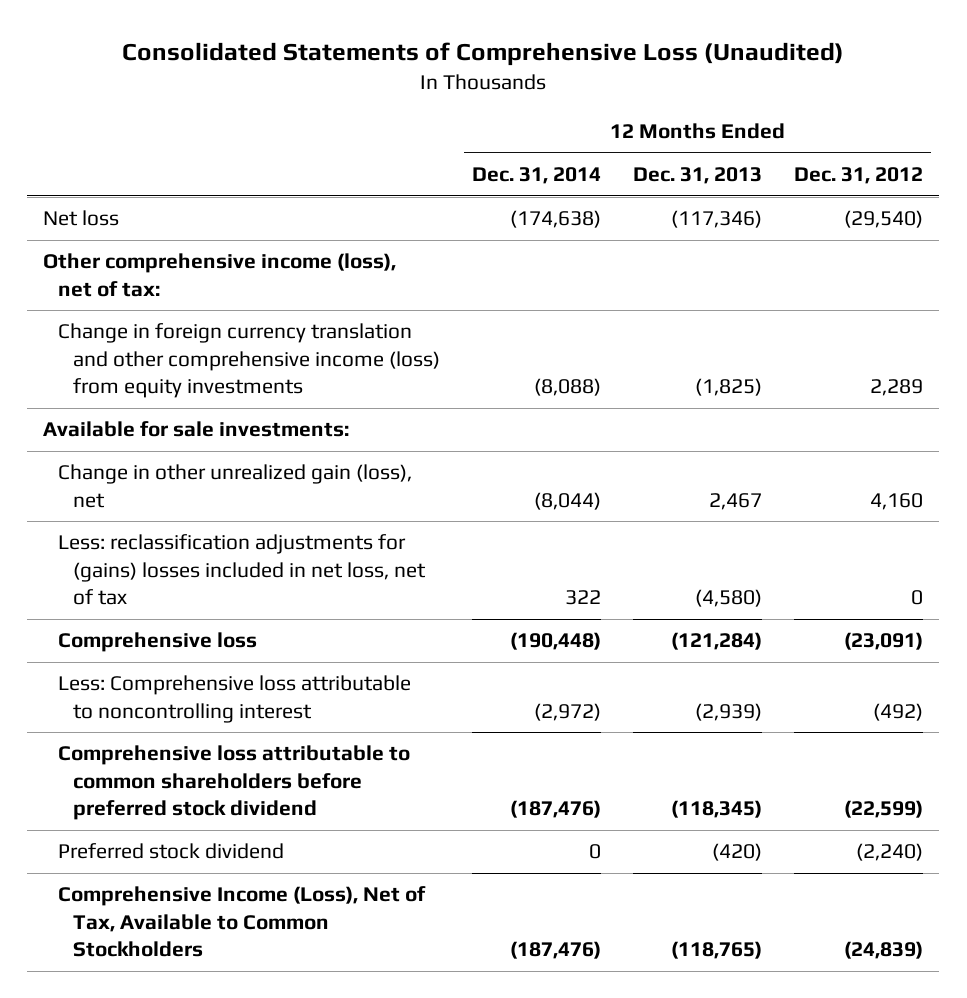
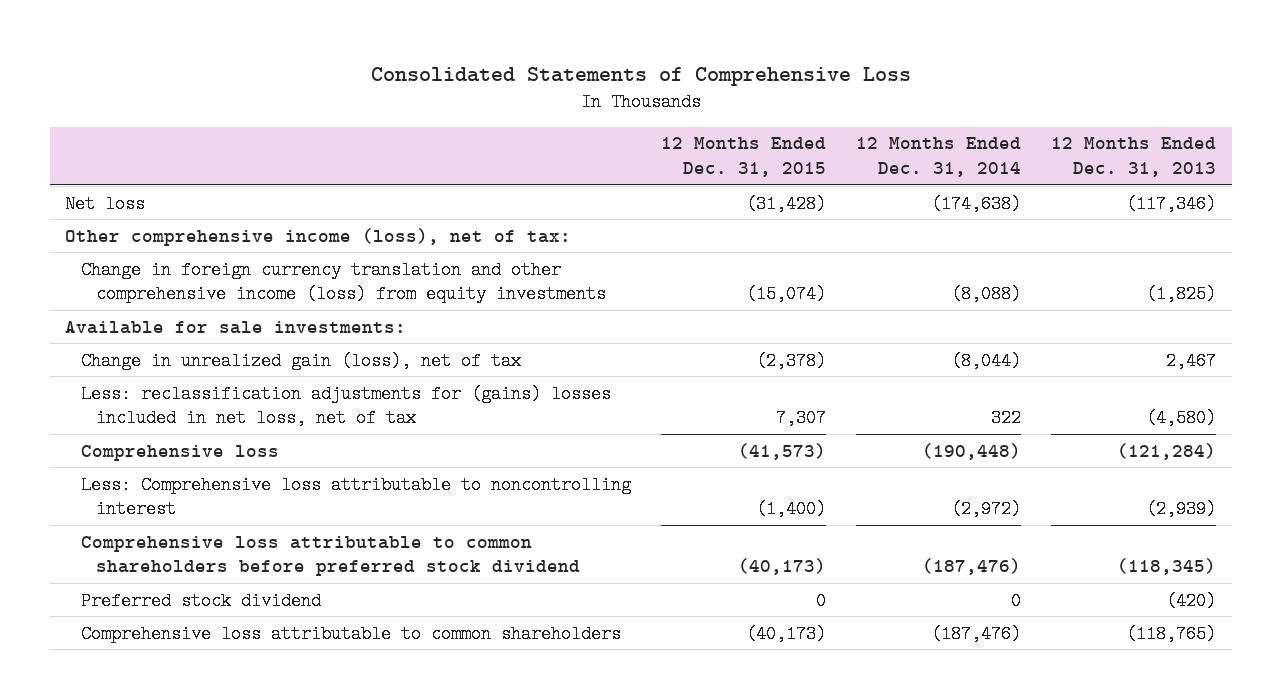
- Consolidated Statements of Comprehensive Loss (Unaudited)
+ Consolidated Statements of Comprehensive Loss
- | 12 Months Ended Dec. 31, 2014 | 12 Months Ended Dec. 31, 2013 | 12 Months Ended Dec. 31, 2012
+ | 12 Months Ended Dec. 31, 2015 | 12 Months Ended Dec. 31, 2014 | 12 Months Ended Dec. 31, 2013
- Change in other unrealized gain (loss), net | (8,044) | 2,467 | 4,160
+ Change in unrealized gain (loss), net of tax | (2,378) | (8,044) | 2,467
- Comprehensive Income (Loss), Net of Tax, Available to Common Stockholders | (187,476) | (118,765) | (24,839)
+ Comprehensive loss attributable to common shareholders | (40,173) | (187,476) | (118,765)

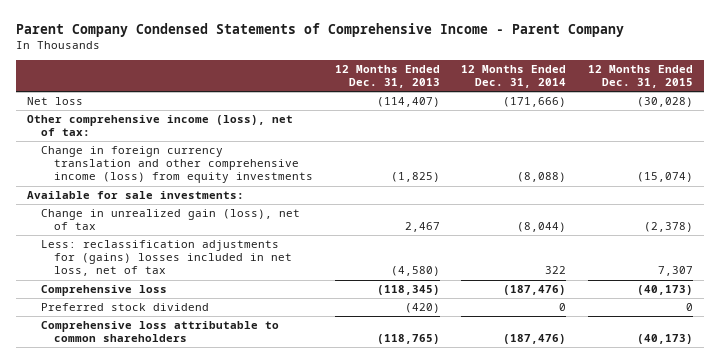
- Consolidated Statements of Comprehensive Loss
+ Parent Company Condensed Statements of Comprehensive Income - Parent Company
- | 12 Months Ended Dec. 31, 2015 | 12 Months Ended Dec. 31, 2014 | 12 Months Ended Dec. 31, 2013
+ | 12 Months Ended Dec. 31, 2013 | 12 Months Ended Dec. 31, 2014 | 12 Months Ended Dec. 31, 2015
- Net loss | (31,428) | (174,638) | (117,346)
+ Net loss | (114,407) | (171,666) | (30,028)
- Comprehensive loss | (41,573) | (190,448) | (121,284)
- Less: Comprehensive loss attributable to noncontrolling interest | (1,400) | (2,972) | (2,939)
- Comprehensive loss attributable to common shareholders before preferred stock dividend | (40,173) | (187,476) | (118,345)
+ Comprehensive loss | (118,345) | (187,476) | (40,173)

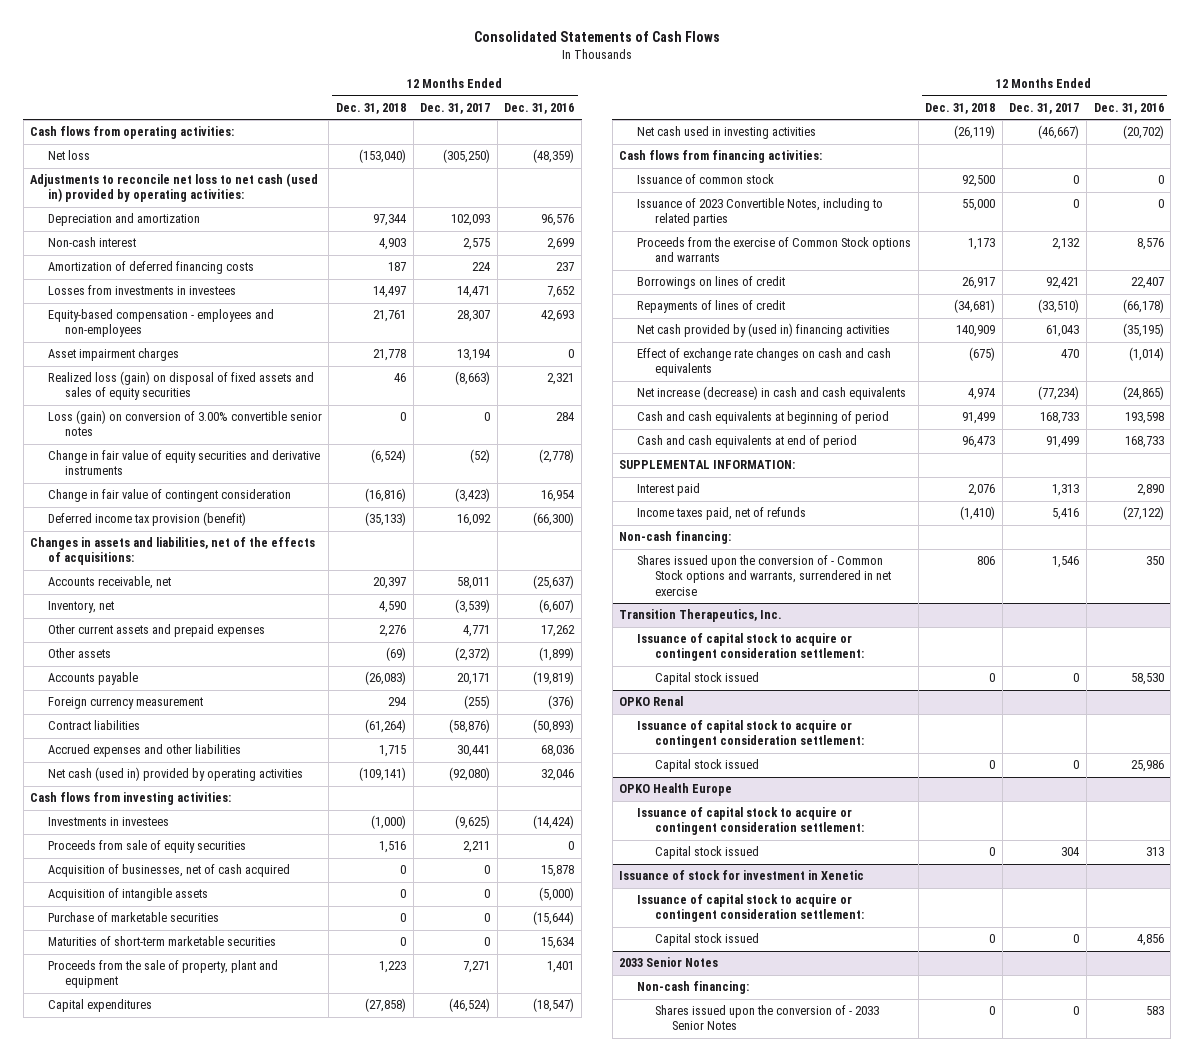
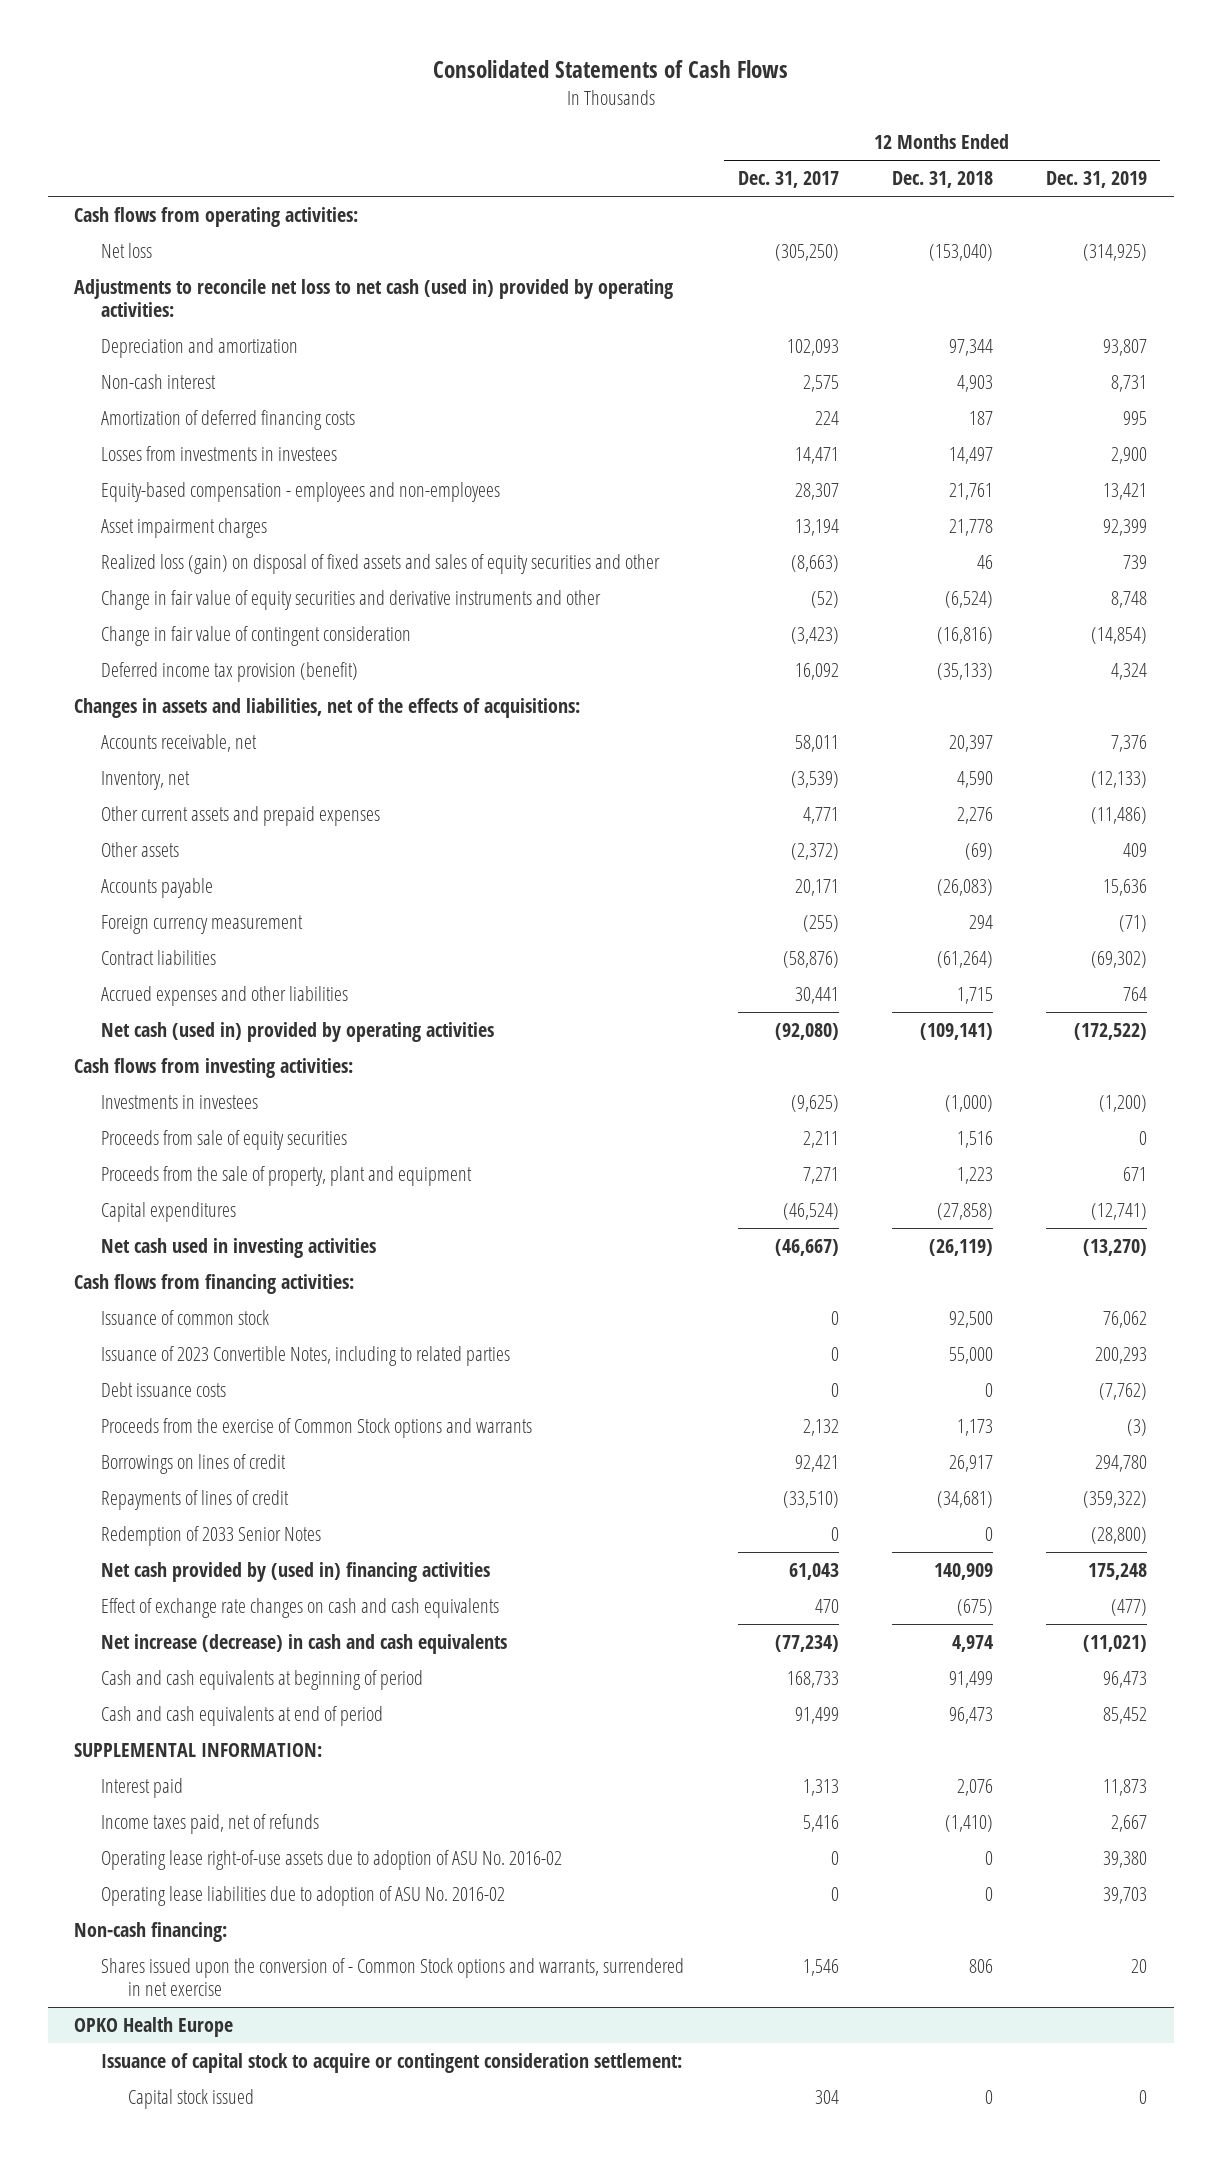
- | 12 Months Ended Dec. 31, 2018 | 12 Months Ended Dec. 31, 2017 | 12 Months Ended Dec. 31, 2016
+ | 12 Months Ended Dec. 31, 2017 | 12 Months Ended Dec. 31, 2018 | 12 Months Ended Dec. 31, 2019
- Realized loss (gain) on disposal of fixed assets and sales of equity securities | 46 | (8,663) | 2,321
- Loss (gain) on conversion of 3.00% convertible senior notes | 0 | 0 | 284
- Change in fair value of equity securities and derivative instruments | (6,524) | (52) | (2,778)
+ Realized loss (gain) on disposal of fixed assets and sales of equity securities and other | (8,663) | 46 | 739
+ Change in fair value of equity securities and derivative instruments and other | (52) | (6,524) | 8,748
- Acquisition of businesses, net of cash acquired | 0 | 0 | 15,878
- Acquisition of intangible assets | 0 | 0 | (5,000)
- Purchase of marketable securities | 0 | 0 | (15,644)
- Maturities of short-term marketable securities | 0 | 0 | 15,634
+ Debt issuance costs | 0 | 0 | (7,762)
+ Redemption of 2033 Senior Notes | 0 | 0 | (28,800)
+ Operating lease right-of-use assets due to adoption of ASU No. 2016-02 | 0 | 0 | 39,380
+ Operating lease liabilities due to adoption of ASU No. 2016-02 | 0 | 0 | 39,703
- Transition Therapeutics, Inc.
- Issuance of capital stock to acquire or contingent consideration settlement:
- Capital stock issued | 0 | 0 | 58,530
- OPKO Renal
- Issuance of capital stock to acquire or contingent consideration settlement:
- Capital stock issued | 0 | 0 | 25,986
- Issuance of stock for investment in Xenetic
- Issuance of capital stock to acquire or contingent consideration settlement:
- Capital stock issued | 0 | 0 | 4,856
- 2033 Senior Notes
- Non-cash financing:
- Shares issued upon the conversion of - 2033 Senior Notes | 0 | 0 | 583

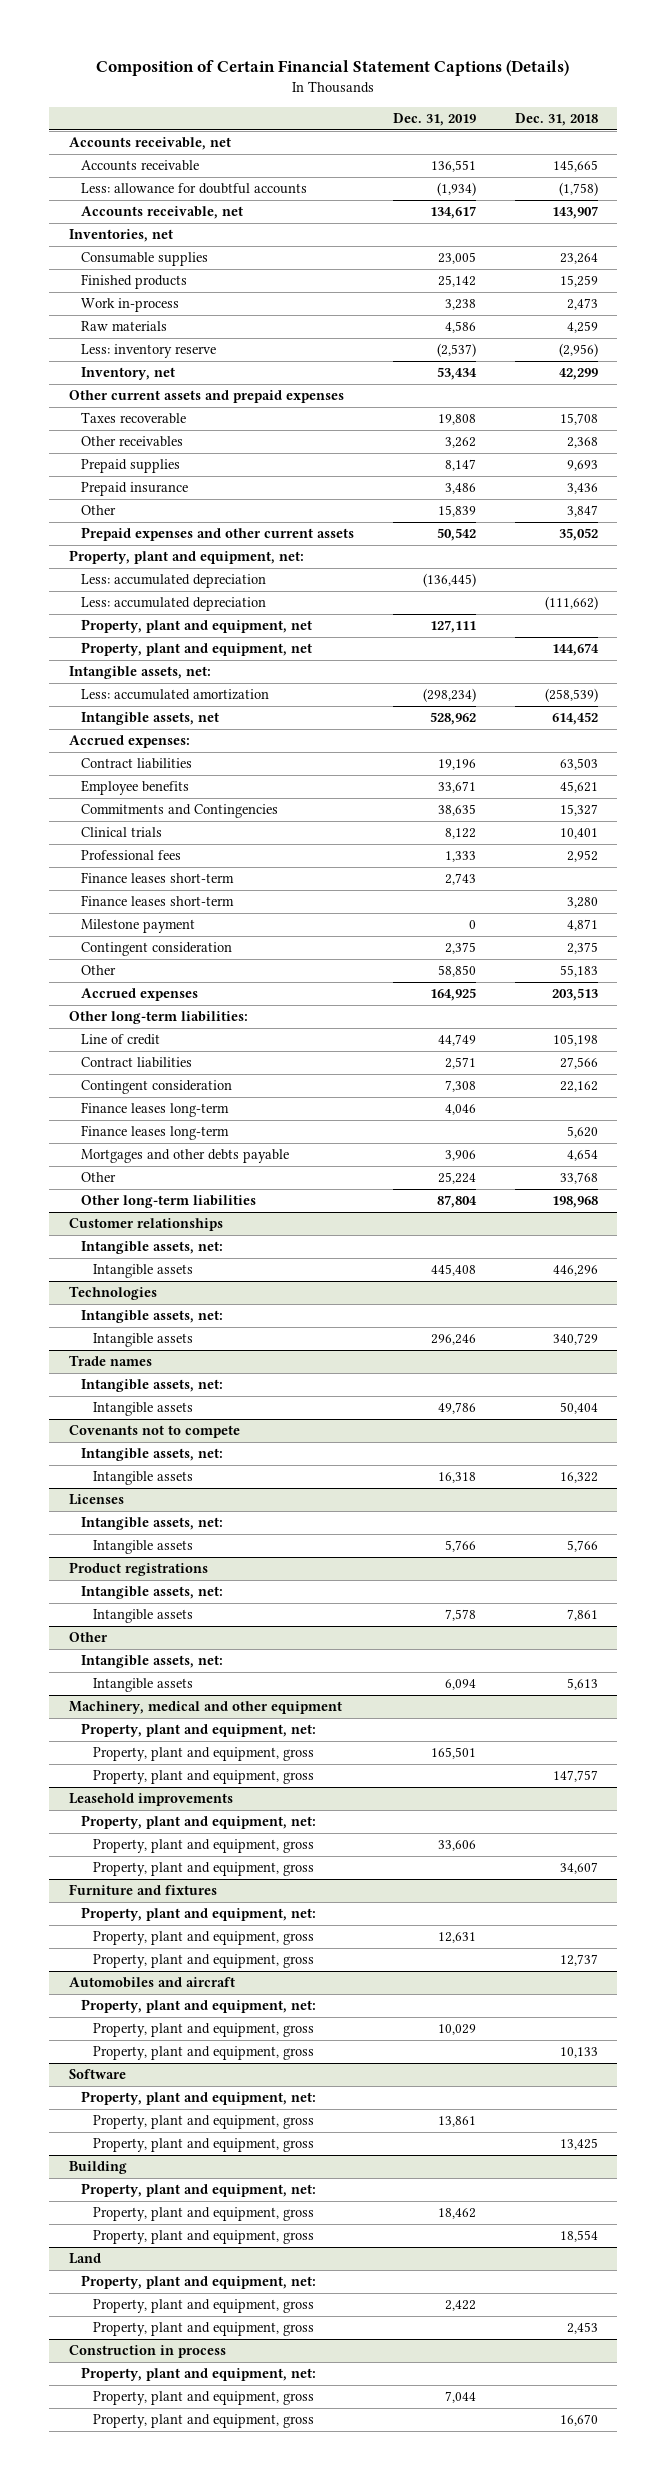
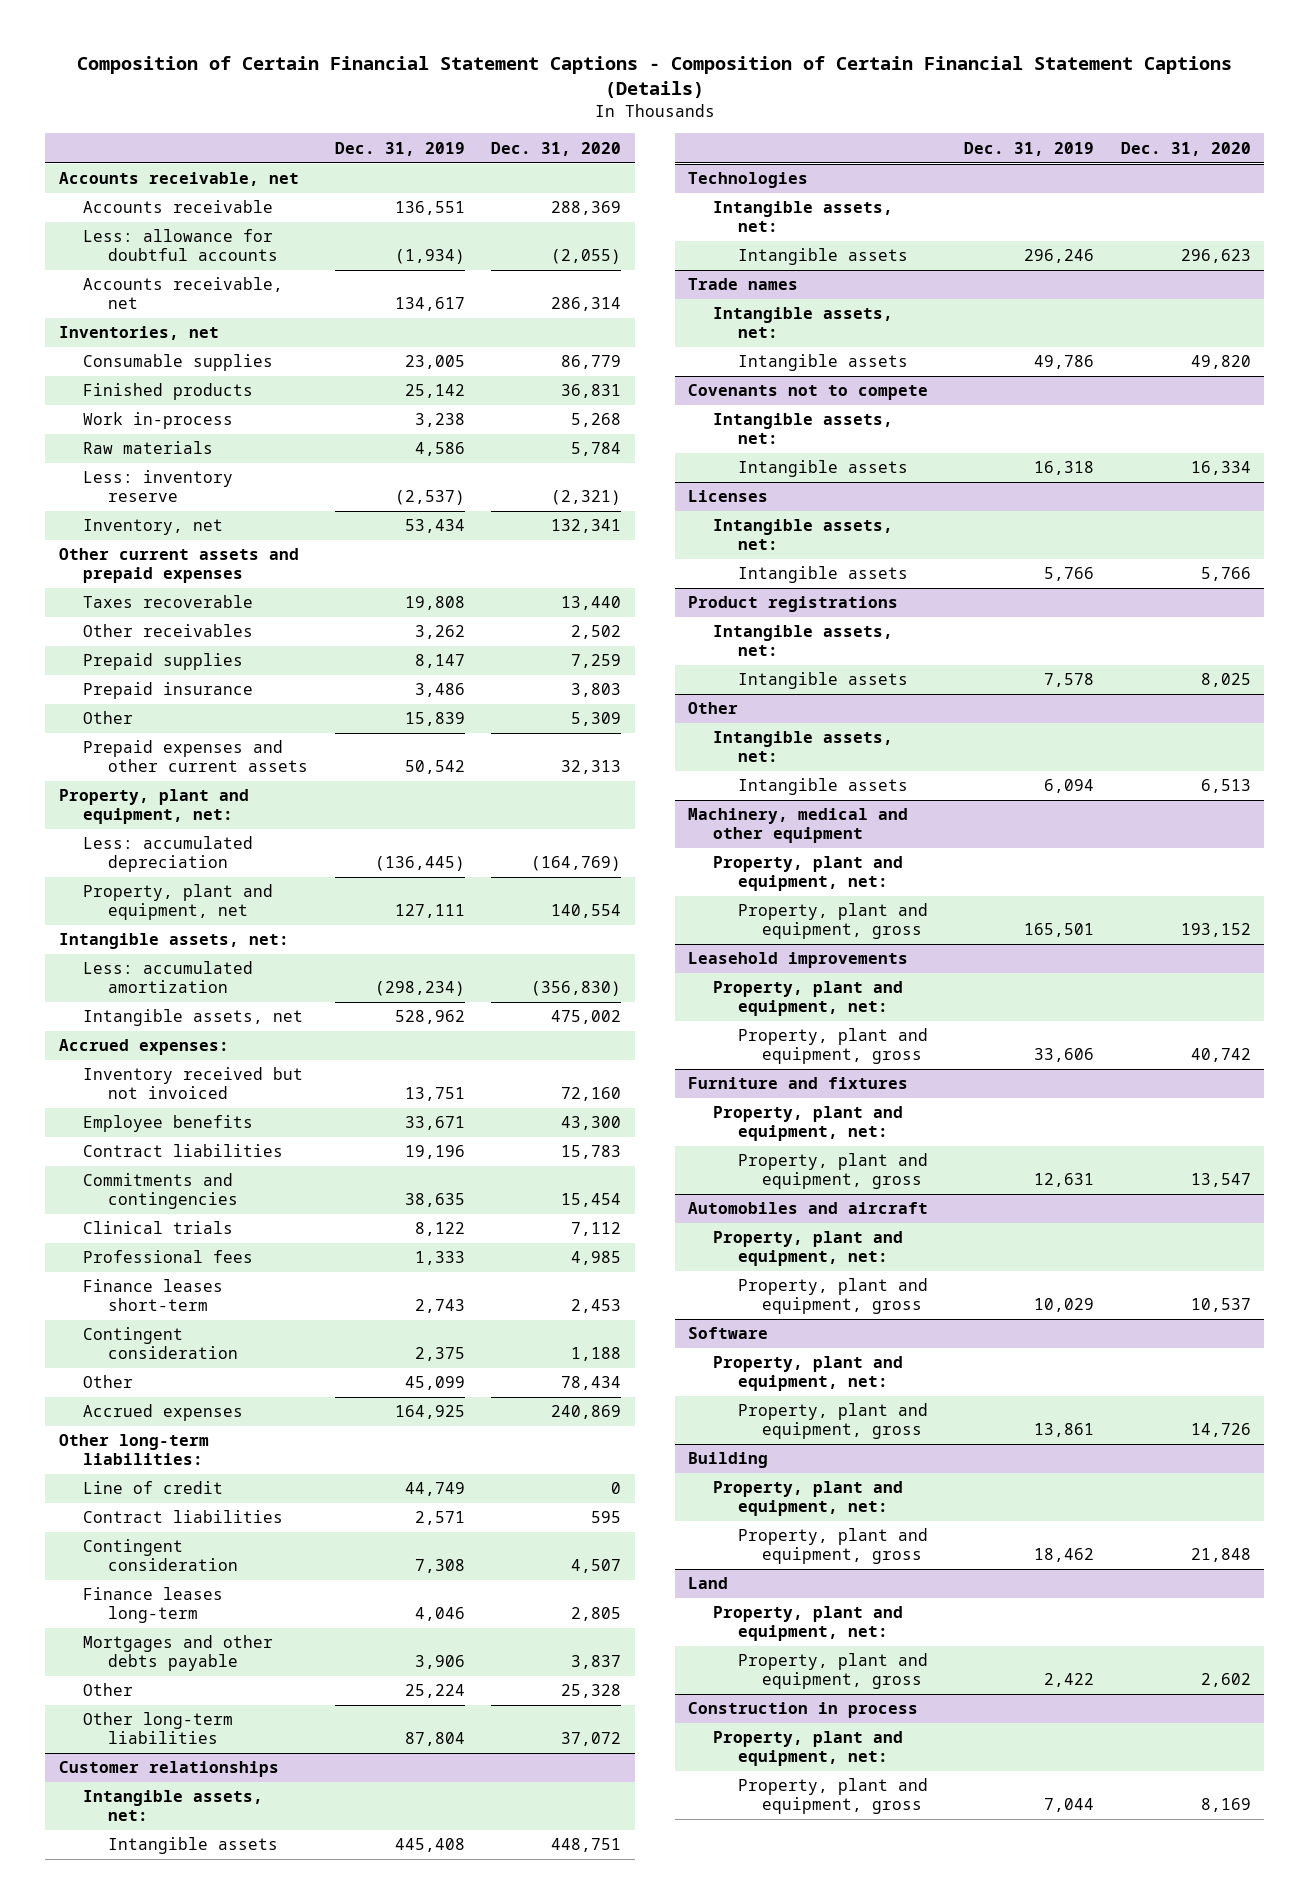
- Composition of Certain Financial Statement Captions (Details)
+ Composition of Certain Financial Statement Captions - Composition of Certain Financial Statement Captions (Details)
- | Dec. 31, 2019 | Dec. 31, 2018
+ | Dec. 31, 2019 | Dec. 31, 2020
- Less: accumulated depreciation | | (111,662)
- Property, plant and equipment, net | | 144,674
+ Inventory received but not invoiced | 13,751 | 72,160
- Commitments and Contingencies | 38,635 | 15,327
moved down: Contract liabilities | 19,196 | 15,783
+ Commitments and contingencies | 38,635 | 15,454
- Finance leases short-term | | 3,280
- Milestone payment | 0 | 4,871
- Other | 58,850 | 55,183
+ Other | 45,099 | 78,434
- Finance leases long-term | | 5,620
@ Machinery, medical and other equipment
- Property, plant and equipment, gross | | 147,757
@ Leasehold improvements
- Property, plant and equipment, gross | | 34,607
@ Furniture and fixtures
- Property, plant and equipment, gross | | 12,737
@ Automobiles and aircraft
- Property, plant and equipment, gross | | 10,133
@ Software
- Property, plant and equipment, gross | | 13,425
@ Building
- Property, plant and equipment, gross | | 18,554
@ Land
- Property, plant and equipment, gross | | 2,453
@ Construction in process
- Property, plant and equipment, gross | | 16,670

